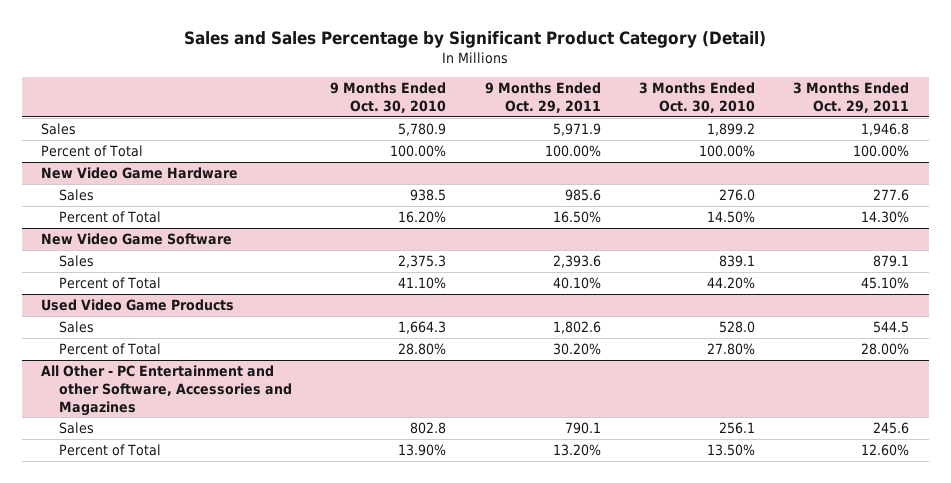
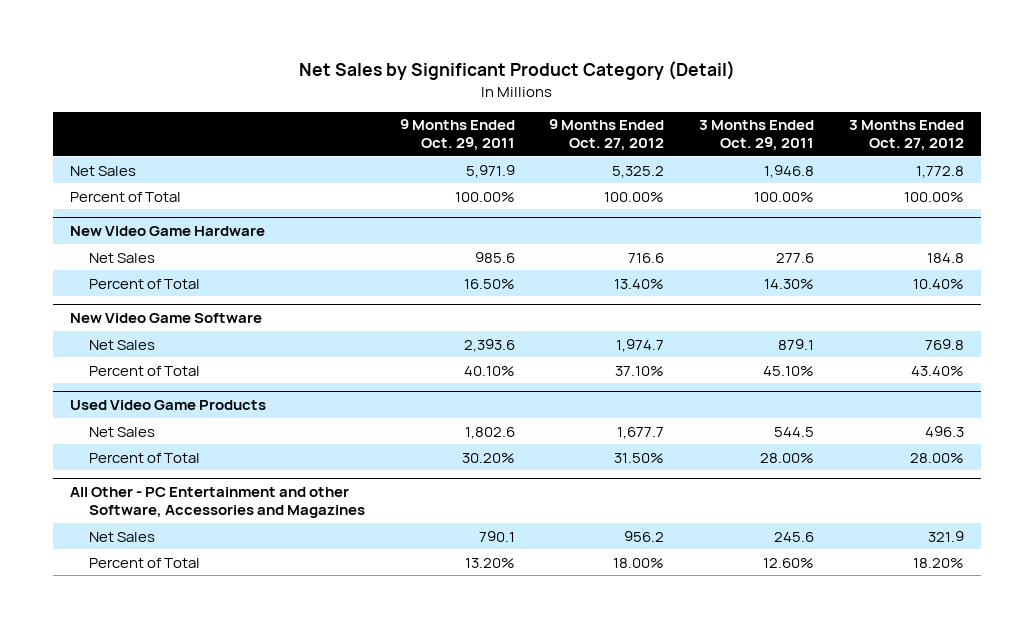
- Sales and Sales Percentage by Significant Product Category (Detail)
+ Net Sales by Significant Product Category (Detail)
- | 9 Months Ended Oct. 30, 2010 | 9 Months Ended Oct. 29, 2011 | 3 Months Ended Oct. 30, 2010 | 3 Months Ended Oct. 29, 2011
+ | 9 Months Ended Oct. 29, 2011 | 9 Months Ended Oct. 27, 2012 | 3 Months Ended Oct. 29, 2011 | 3 Months Ended Oct. 27, 2012
- Sales | 5,780.9 | 5,971.9 | 1,899.2 | 1,946.8
+ Net Sales | 5,971.9 | 5,325.2 | 1,946.8 | 1,772.8
@ New Video Game Hardware
- Sales | 938.5 | 985.6 | 276.0 | 277.6
+ Net Sales | 985.6 | 716.6 | 277.6 | 184.8
@ New Video Game Software
- Sales | 2,375.3 | 2,393.6 | 839.1 | 879.1
+ Net Sales | 2,393.6 | 1,974.7 | 879.1 | 769.8
@ Used Video Game Products
- Sales | 1,664.3 | 1,802.6 | 528.0 | 544.5
+ Net Sales | 1,802.6 | 1,677.7 | 544.5 | 496.3
@ All Other - PC Entertainment and other Software, Accessories and Magazines
- Sales | 802.8 | 790.1 | 256.1 | 245.6
+ Net Sales | 790.1 | 956.2 | 245.6 | 321.9

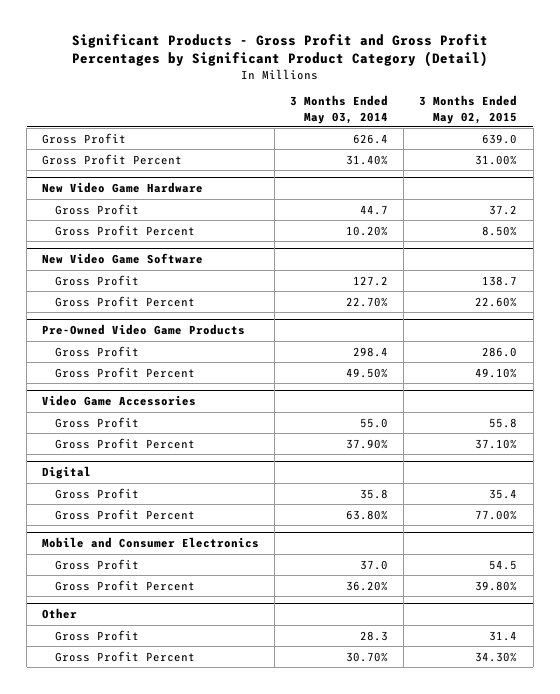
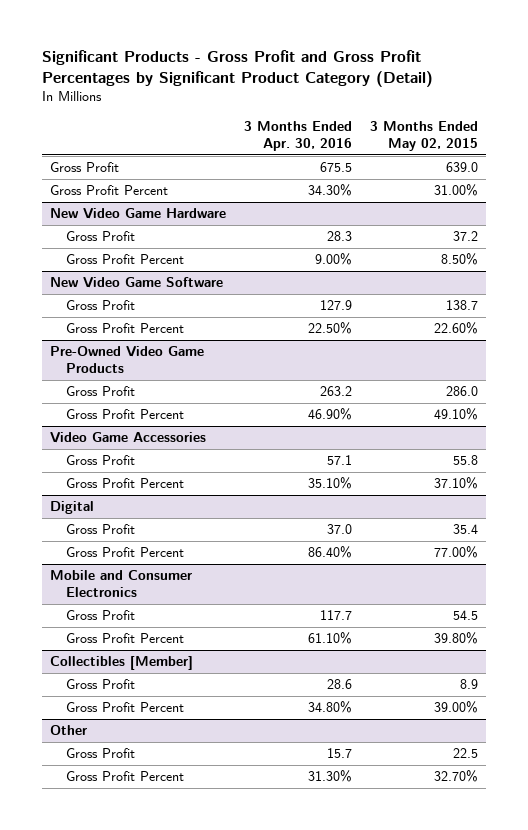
- | 3 Months Ended May 03, 2014 | 3 Months Ended May 02, 2015
+ | 3 Months Ended Apr. 30, 2016 | 3 Months Ended May 02, 2015
+ Collectibles [Member]
+ Gross Profit | 28.6 | 8.9
+ Gross Profit Percent | 34.80% | 39.00%
@ Other
- Gross Profit | 28.3 | 31.4
- Gross Profit Percent | 30.70% | 34.30%
+ Gross Profit | 15.7 | 22.5
+ Gross Profit Percent | 31.30% | 32.70%

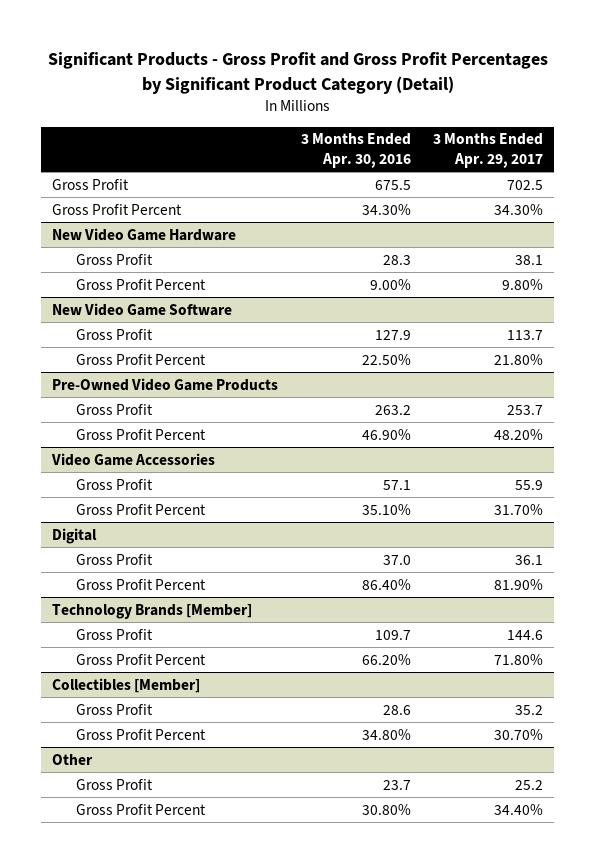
- | 3 Months Ended Apr. 30, 2016 | 3 Months Ended May 02, 2015
+ | 3 Months Ended Apr. 30, 2016 | 3 Months Ended Apr. 29, 2017
- Mobile and Consumer Electronics
- Gross Profit | 117.7 | 54.5
- Gross Profit Percent | 61.10% | 39.80%
+ Technology Brands [Member]
+ Gross Profit | 109.7 | 144.6
+ Gross Profit Percent | 66.20% | 71.80%
@ Other
- Gross Profit | 15.7 | 22.5
- Gross Profit Percent | 31.30% | 32.70%
+ Gross Profit | 23.7 | 25.2
+ Gross Profit Percent | 30.80% | 34.40%

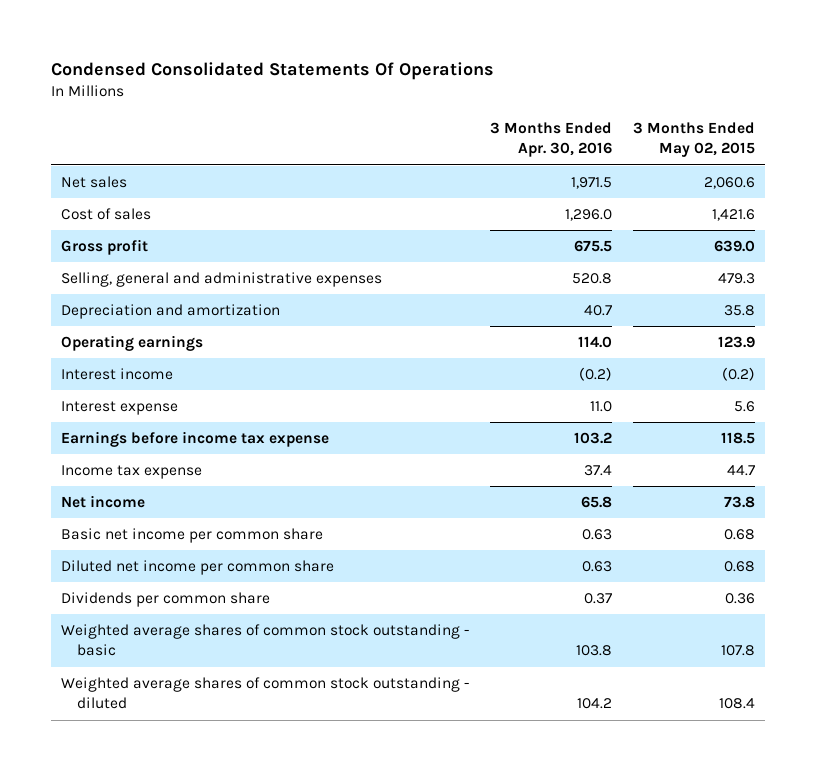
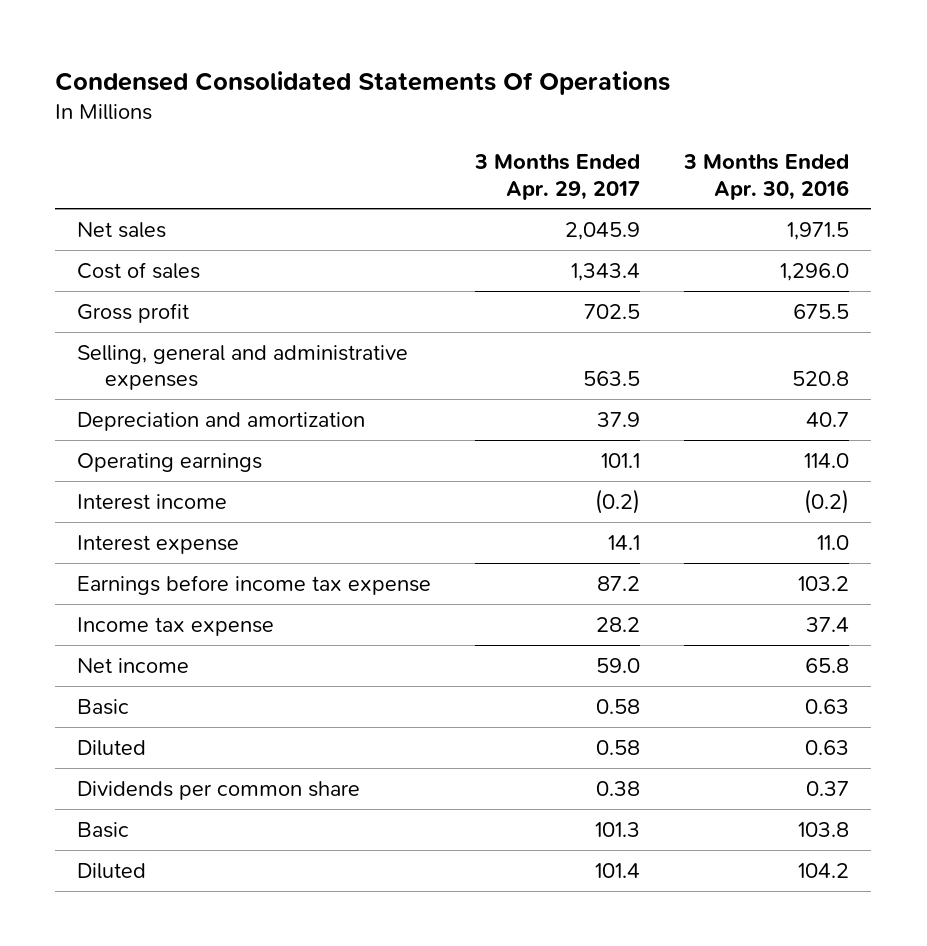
- | 3 Months Ended Apr. 30, 2016 | 3 Months Ended May 02, 2015
+ | 3 Months Ended Apr. 29, 2017 | 3 Months Ended Apr. 30, 2016
- Basic net income per common share | 0.63 | 0.68
- Diluted net income per common share | 0.63 | 0.68
+ Basic | 0.58 | 0.63
+ Diluted | 0.58 | 0.63
- Weighted average shares of common stock outstanding - basic | 103.8 | 107.8
- Weighted average shares of common stock outstanding - diluted | 104.2 | 108.4
+ Basic | 101.3 | 103.8
+ Diluted | 101.4 | 104.2

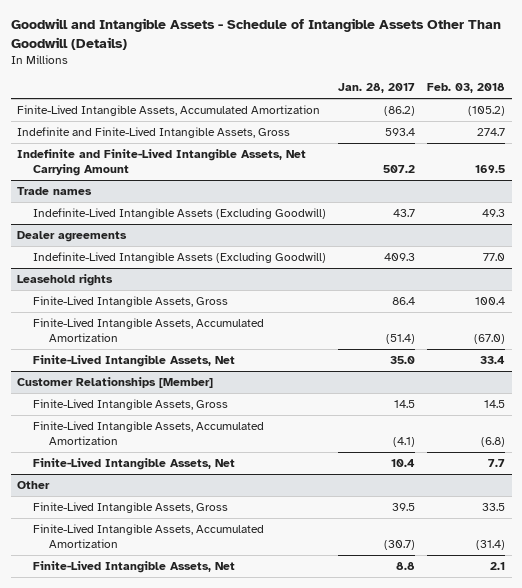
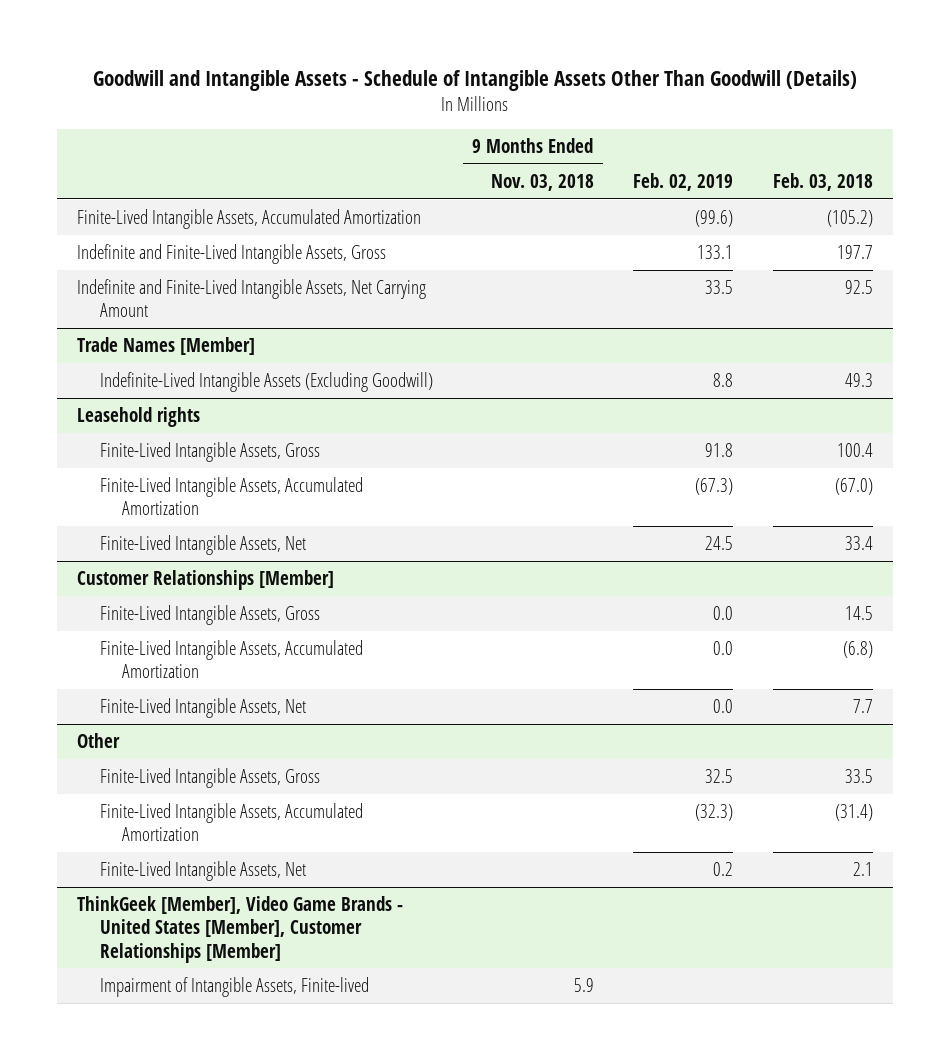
- | Jan. 28, 2017 | Feb. 03, 2018
+ | 9 Months Ended Nov. 03, 2018 | Feb. 02, 2019 | Feb. 03, 2018
- Indefinite and Finite-Lived Intangible Assets, Gross | 593.4 | 274.7
- Indefinite and Finite-Lived Intangible Assets, Net Carrying Amount | 507.2 | 169.5
- Trade names
+ Indefinite and Finite-Lived Intangible Assets, Gross | | 133.1 | 197.7
+ Indefinite and Finite-Lived Intangible Assets, Net Carrying Amount | | 33.5 | 92.5
+ Trade Names [Member]
- Dealer agreements
- Indefinite-Lived Intangible Assets (Excluding Goodwill) | 409.3 | 77.0
+ ThinkGeek [Member], Video Game Brands - United States [Member], Customer Relationships [Member]
+ Impairment of Intangible Assets, Finite-lived | 5.9 | |

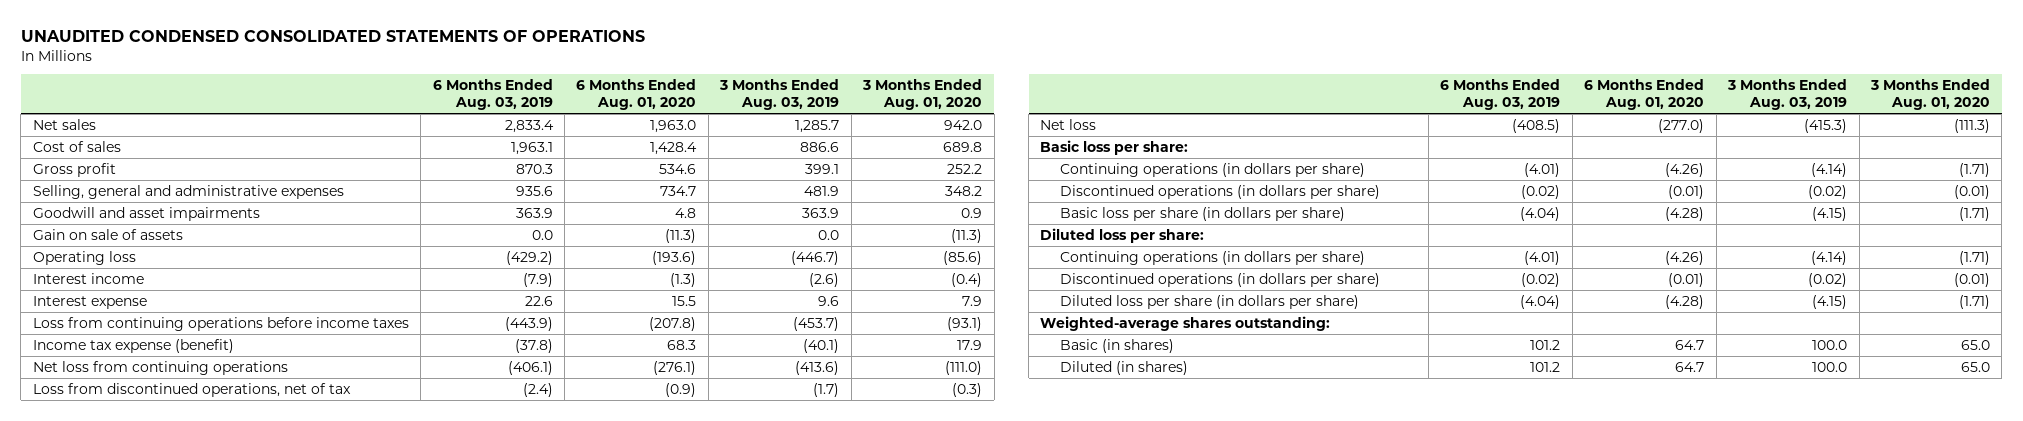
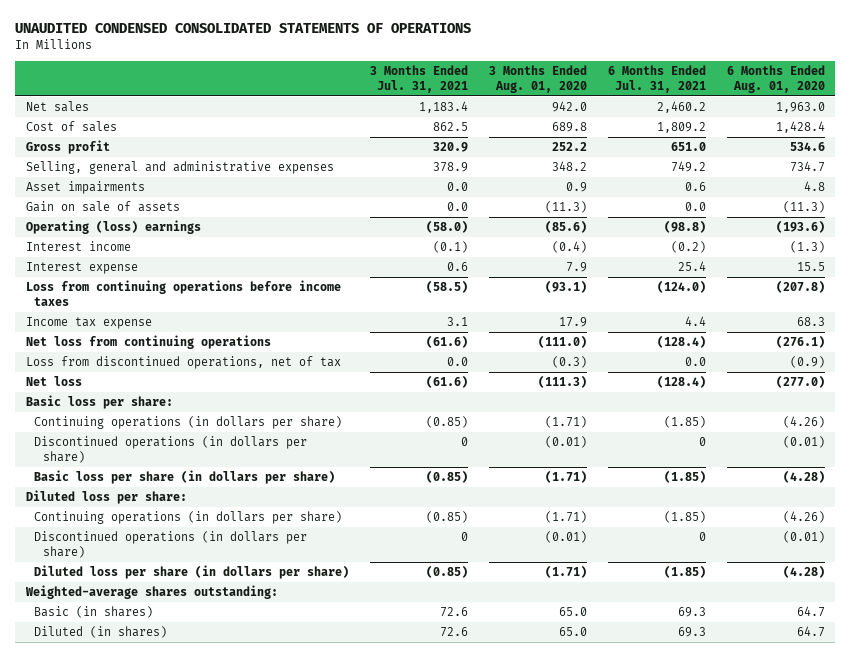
- | 6 Months Ended Aug. 03, 2019 | 6 Months Ended Aug. 01, 2020 | 3 Months Ended Aug. 03, 2019 | 3 Months Ended Aug. 01, 2020
+ | 3 Months Ended Jul. 31, 2021 | 3 Months Ended Aug. 01, 2020 | 6 Months Ended Jul. 31, 2021 | 6 Months Ended Aug. 01, 2020
- Goodwill and asset impairments | 363.9 | 4.8 | 363.9 | 0.9
+ Asset impairments | 0.0 | 0.9 | 0.6 | 4.8
- Operating loss | (429.2) | (193.6) | (446.7) | (85.6)
+ Operating (loss) earnings | (58.0) | (85.6) | (98.8) | (193.6)
- Income tax expense (benefit) | (37.8) | 68.3 | (40.1) | 17.9
+ Income tax expense | 3.1 | 17.9 | 4.4 | 68.3

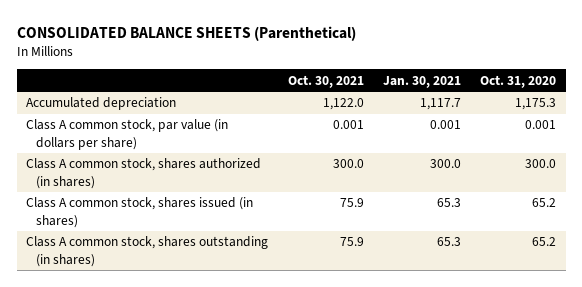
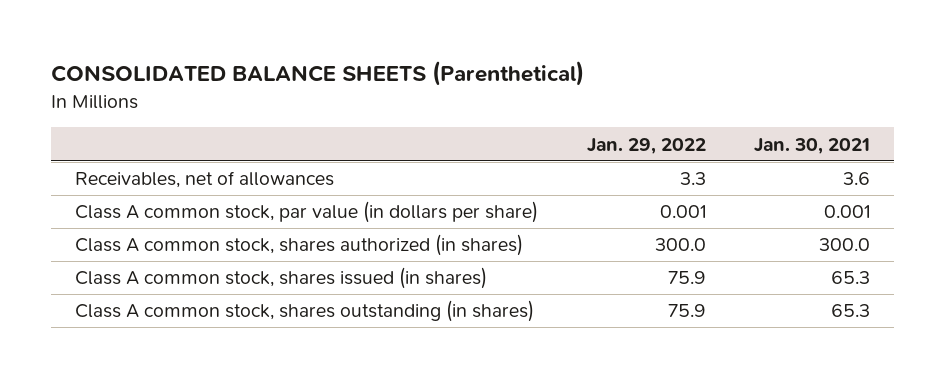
- | Oct. 30, 2021 | Jan. 30, 2021 | Oct. 31, 2020
+ | Jan. 29, 2022 | Jan. 30, 2021
- Accumulated depreciation | 1,122.0 | 1,117.7 | 1,175.3
+ Receivables, net of allowances | 3.3 | 3.6

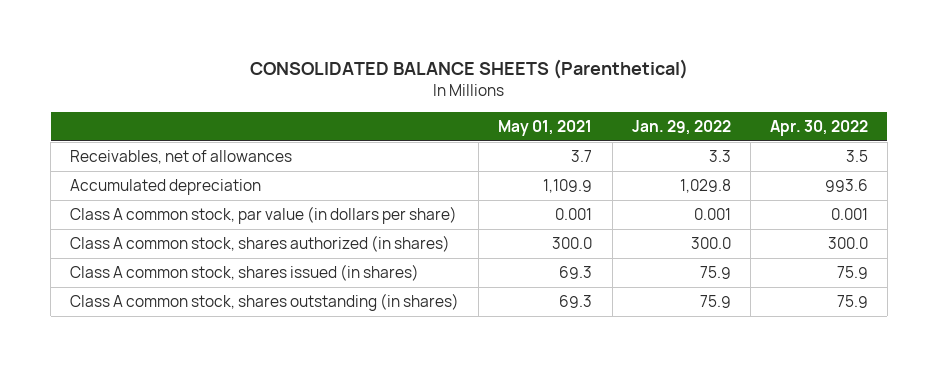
- | Jan. 29, 2022 | Jan. 30, 2021
+ | May 01, 2021 | Jan. 29, 2022 | Apr. 30, 2022
+ Accumulated depreciation | 1,109.9 | 1,029.8 | 993.6

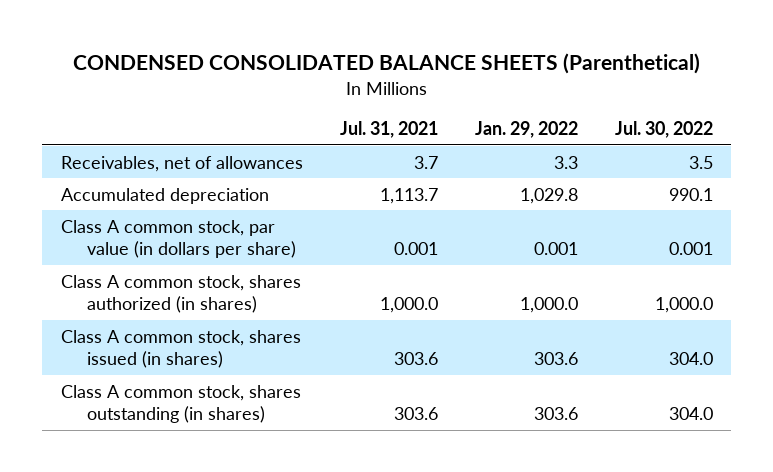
- CONSOLIDATED BALANCE SHEETS (Parenthetical)
+ CONDENSED CONSOLIDATED BALANCE SHEETS (Parenthetical)
- | May 01, 2021 | Jan. 29, 2022 | Apr. 30, 2022
+ | Jul. 31, 2021 | Jan. 29, 2022 | Jul. 30, 2022
- Class A common stock, shares authorized (in shares) | 300.0 | 300.0 | 300.0
- Class A common stock, shares issued (in shares) | 69.3 | 75.9 | 75.9
- Class A common stock, shares outstanding (in shares) | 69.3 | 75.9 | 75.9
+ Class A common stock, shares authorized (in shares) | 1,000.0 | 1,000.0 | 1,000.0
+ Class A common stock, shares issued (in shares) | 303.6 | 303.6 | 304.0
+ Class A common stock, shares outstanding (in shares) | 303.6 | 303.6 | 304.0

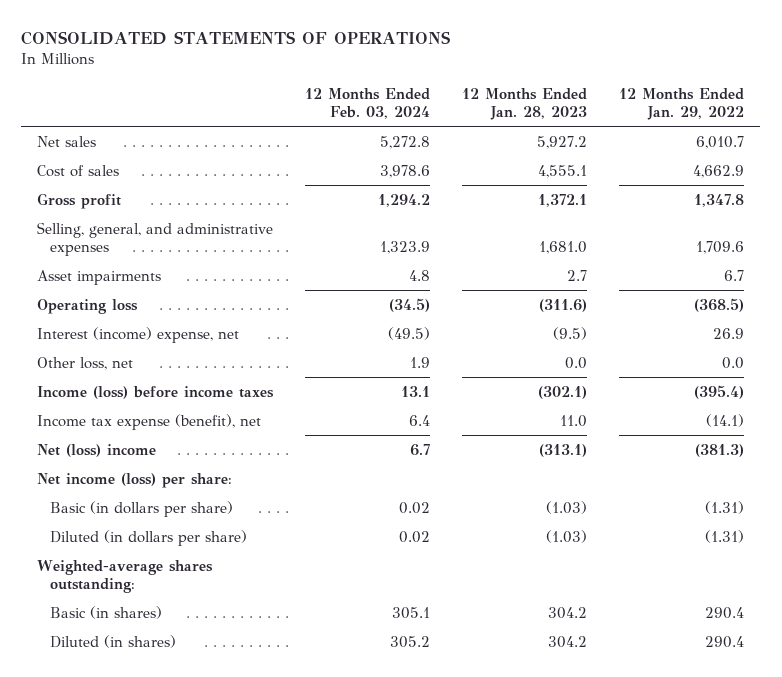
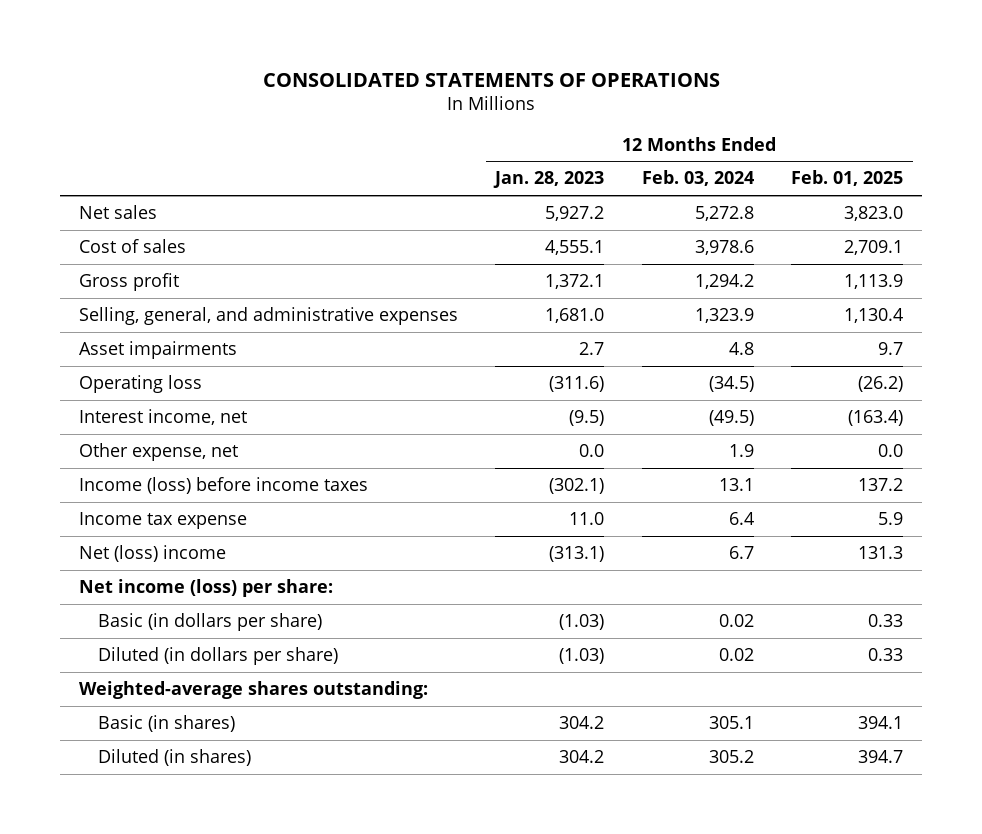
- | 12 Months Ended Feb. 03, 2024 | 12 Months Ended Jan. 28, 2023 | 12 Months Ended Jan. 29, 2022
+ | 12 Months Ended Jan. 28, 2023 | 12 Months Ended Feb. 03, 2024 | 12 Months Ended Feb. 01, 2025
- Interest (income) expense, net | (49.5) | (9.5) | 26.9
- Other loss, net | 1.9 | 0.0 | 0.0
+ Interest income, net | (9.5) | (49.5) | (163.4)
+ Other expense, net | 0.0 | 1.9 | 0.0
- Income tax expense (benefit), net | 6.4 | 11.0 | (14.1)
+ Income tax expense | 11.0 | 6.4 | 5.9

